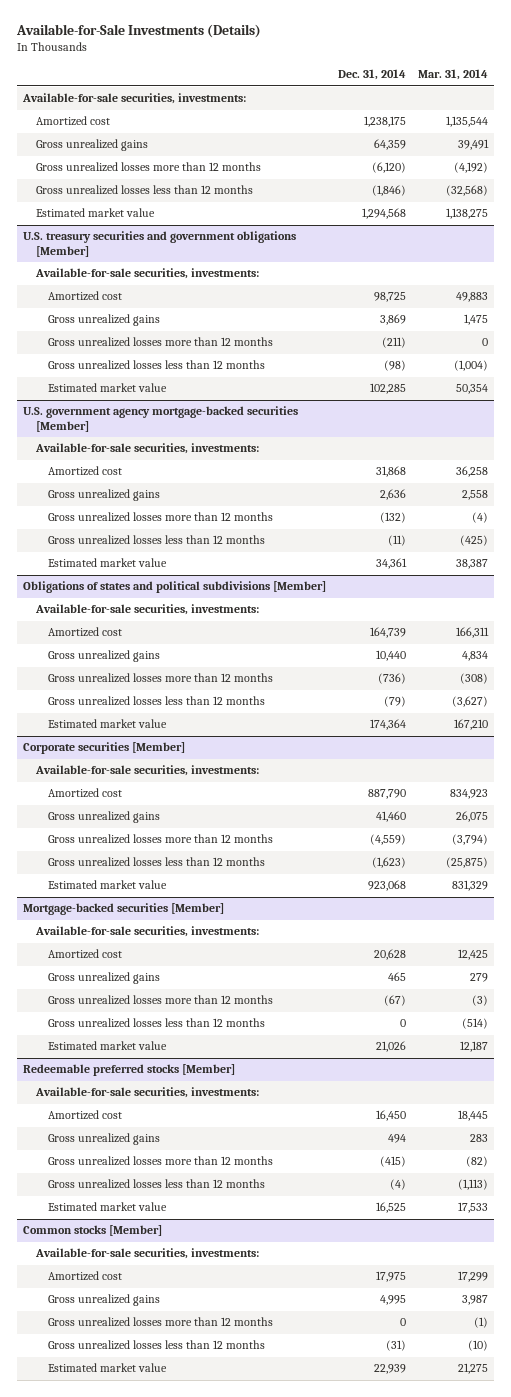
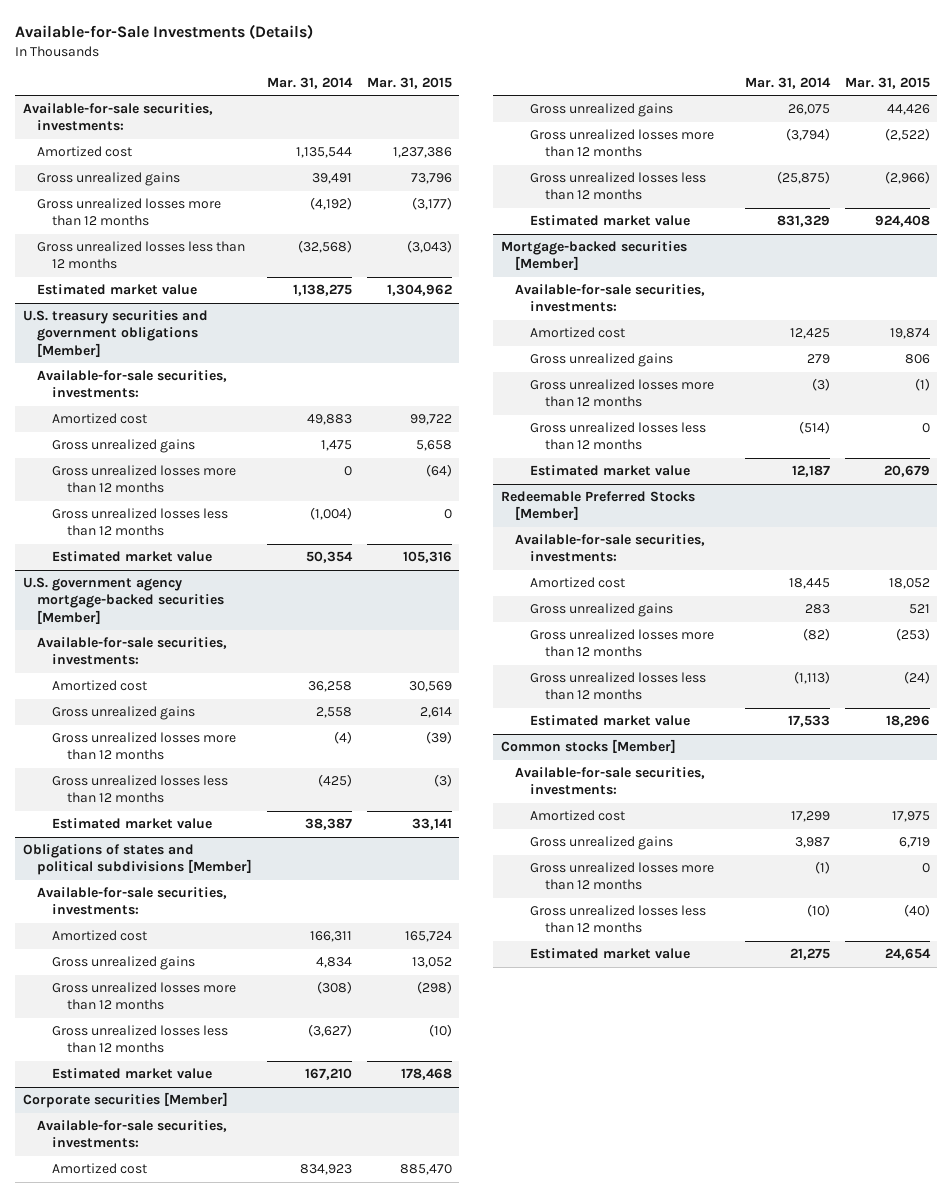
- | Dec. 31, 2014 | Mar. 31, 2014
+ | Mar. 31, 2014 | Mar. 31, 2015
- Redeemable preferred stocks [Member]
+ Redeemable Preferred Stocks [Member]

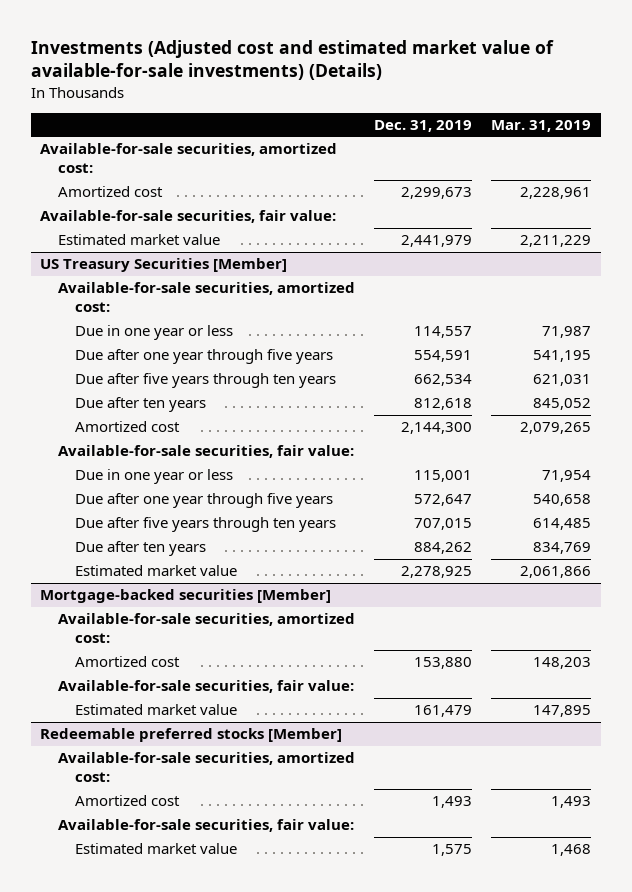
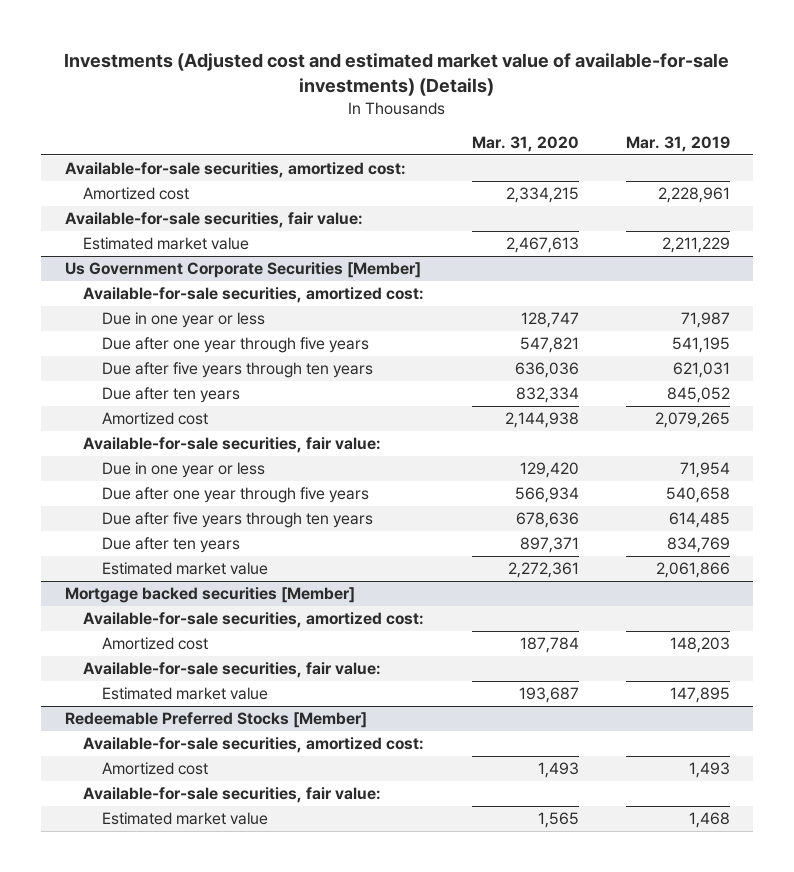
- | Dec. 31, 2019 | Mar. 31, 2019
+ | Mar. 31, 2020 | Mar. 31, 2019
- US Treasury Securities [Member]
+ Us Government Corporate Securities [Member]
- Mortgage-backed securities [Member]
+ Mortgage backed securities [Member]
- Redeemable preferred stocks [Member]
+ Redeemable Preferred Stocks [Member]

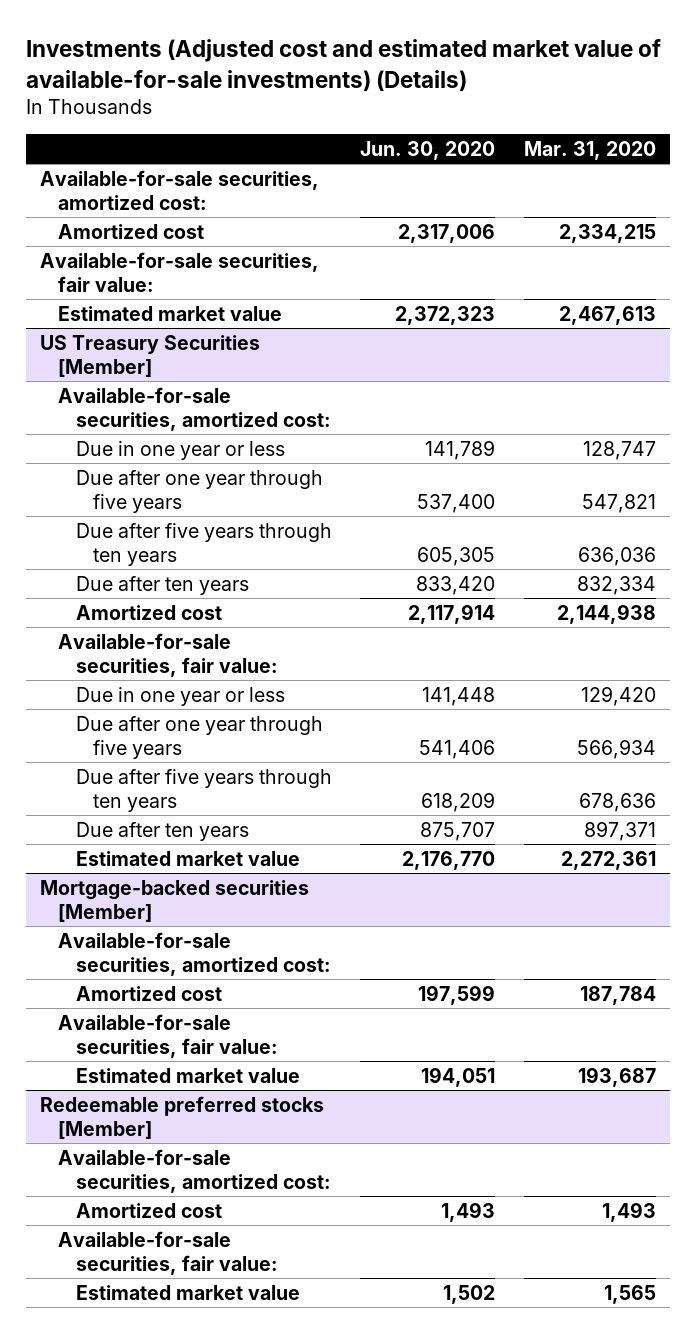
- | Mar. 31, 2020 | Mar. 31, 2019
+ | Jun. 30, 2020 | Mar. 31, 2020
- Us Government Corporate Securities [Member]
+ US Treasury Securities [Member]
- Mortgage backed securities [Member]
+ Mortgage-backed securities [Member]
- Redeemable Preferred Stocks [Member]
+ Redeemable preferred stocks [Member]

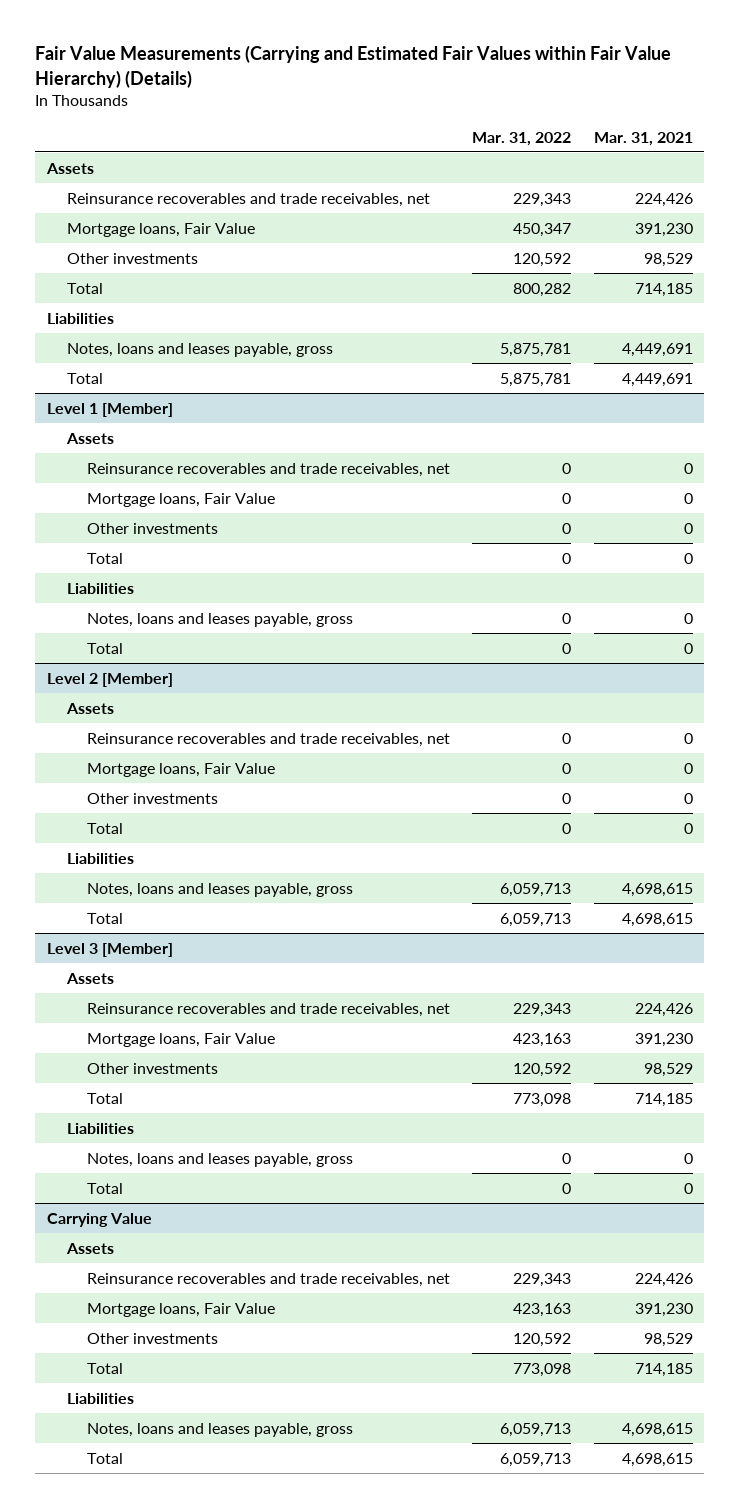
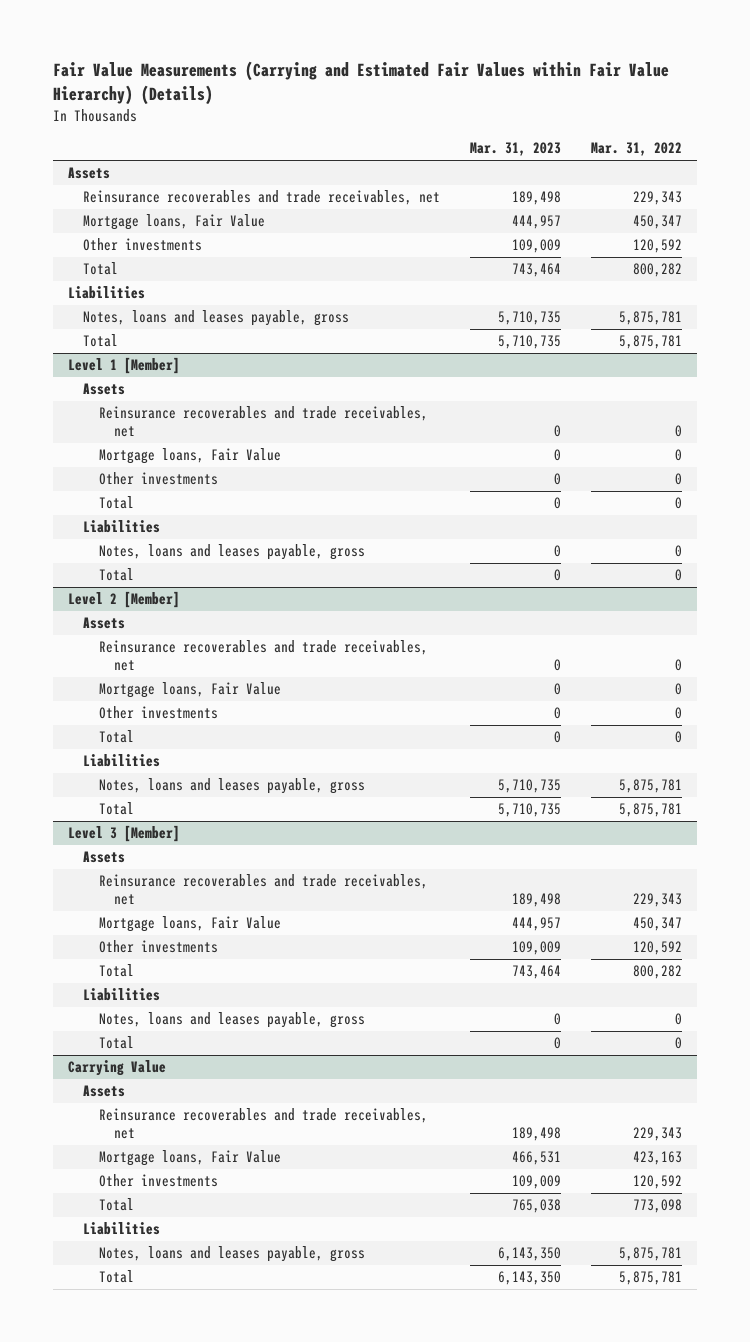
- | Mar. 31, 2022 | Mar. 31, 2021
+ | Mar. 31, 2023 | Mar. 31, 2022
@ Level 2 [Member]
- Notes, loans and leases payable, gross | 6,059,713 | 4,698,615
- Total | 6,059,713 | 4,698,615
+ Notes, loans and leases payable, gross | 5,710,735 | 5,875,781
+ Total | 5,710,735 | 5,875,781
@ Level 3 [Member]
- Mortgage loans, Fair Value | 423,163 | 391,230
+ Mortgage loans, Fair Value | 444,957 | 450,347
- Total | 773,098 | 714,185
+ Total | 743,464 | 800,282
@ Carrying Value
- Notes, loans and leases payable, gross | 6,059,713 | 4,698,615
- Total | 6,059,713 | 4,698,615
+ Notes, loans and leases payable, gross | 6,143,350 | 5,875,781
+ Total | 6,143,350 | 5,875,781

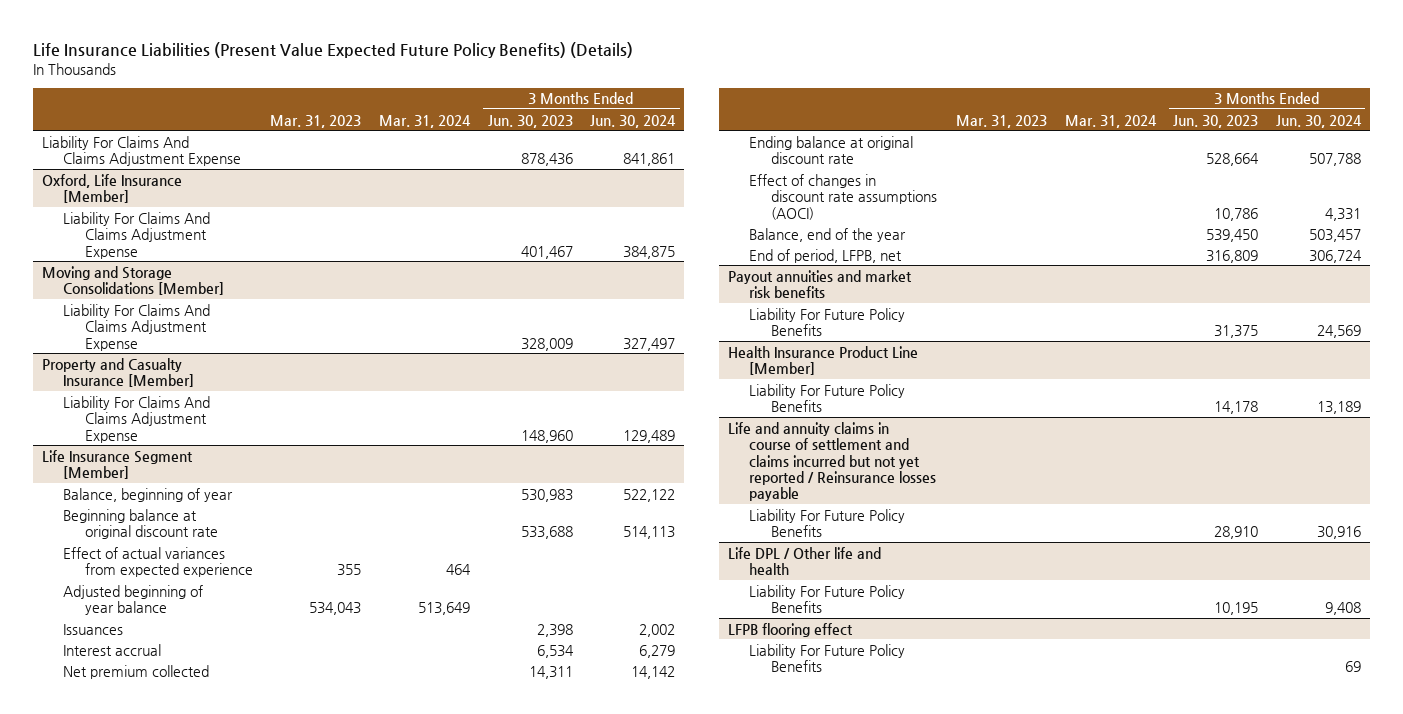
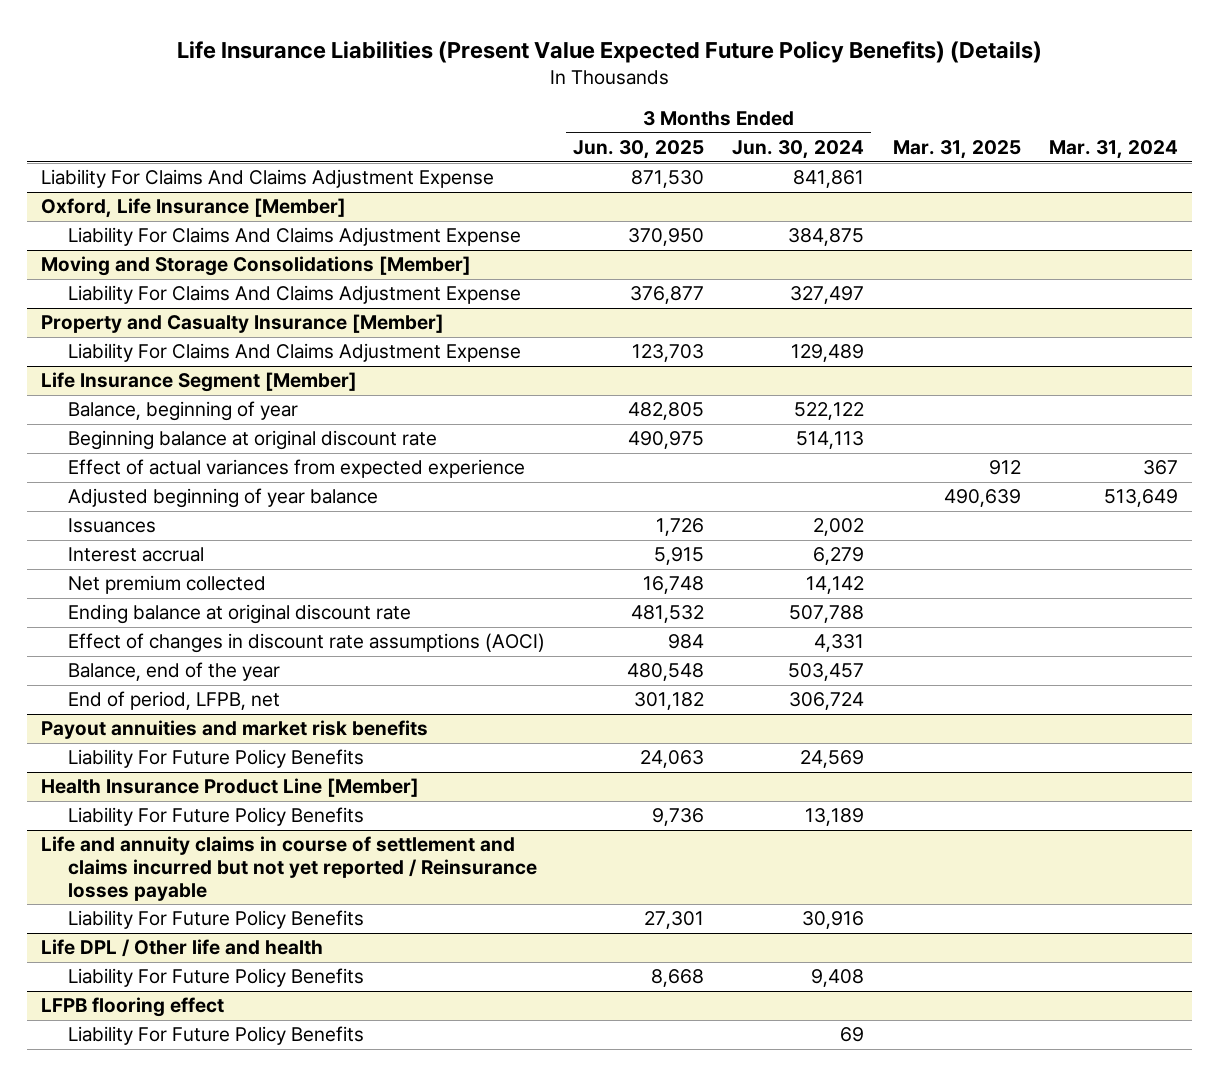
- | Mar. 31, 2023 | Mar. 31, 2024 | 3 Months Ended Jun. 30, 2023 | 3 Months Ended Jun. 30, 2024
+ | 3 Months Ended Jun. 30, 2025 | 3 Months Ended Jun. 30, 2024 | Mar. 31, 2025 | Mar. 31, 2024
@ Life Insurance Segment [Member]
- Effect of actual variances from expected experience | 355 | 464 | |
+ Effect of actual variances from expected experience | | | 912 | 367

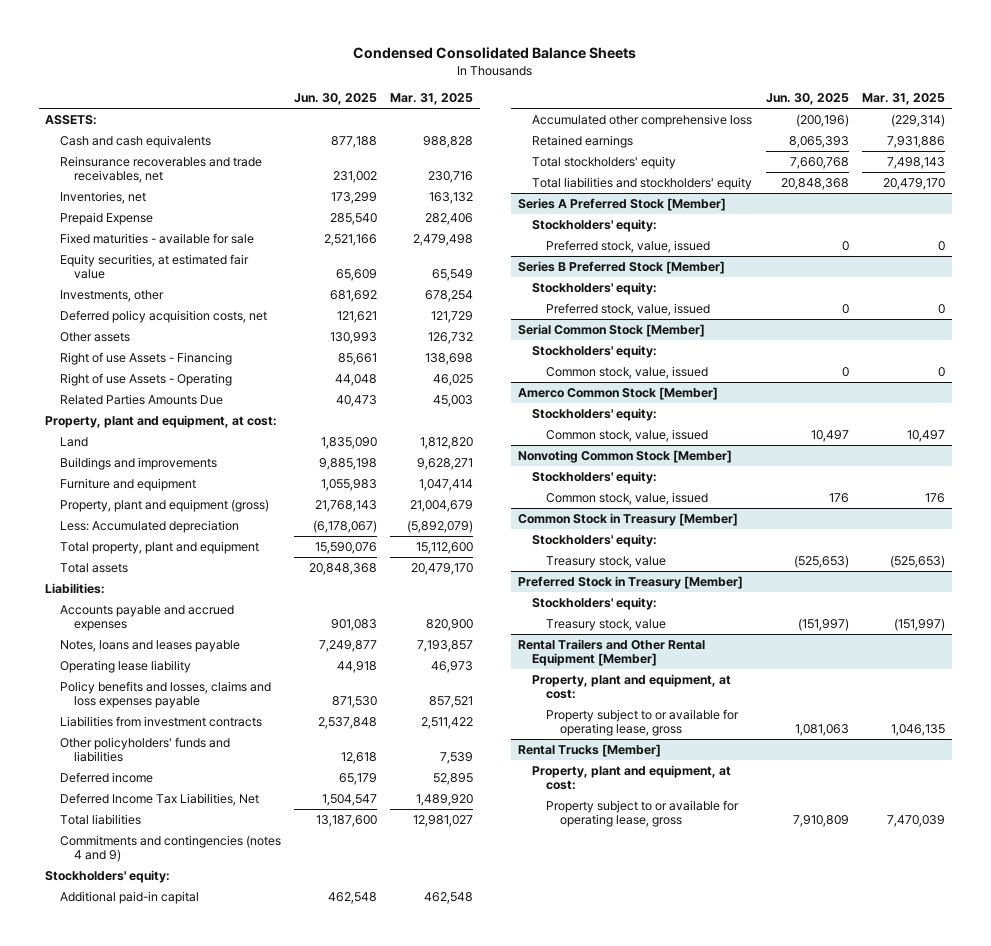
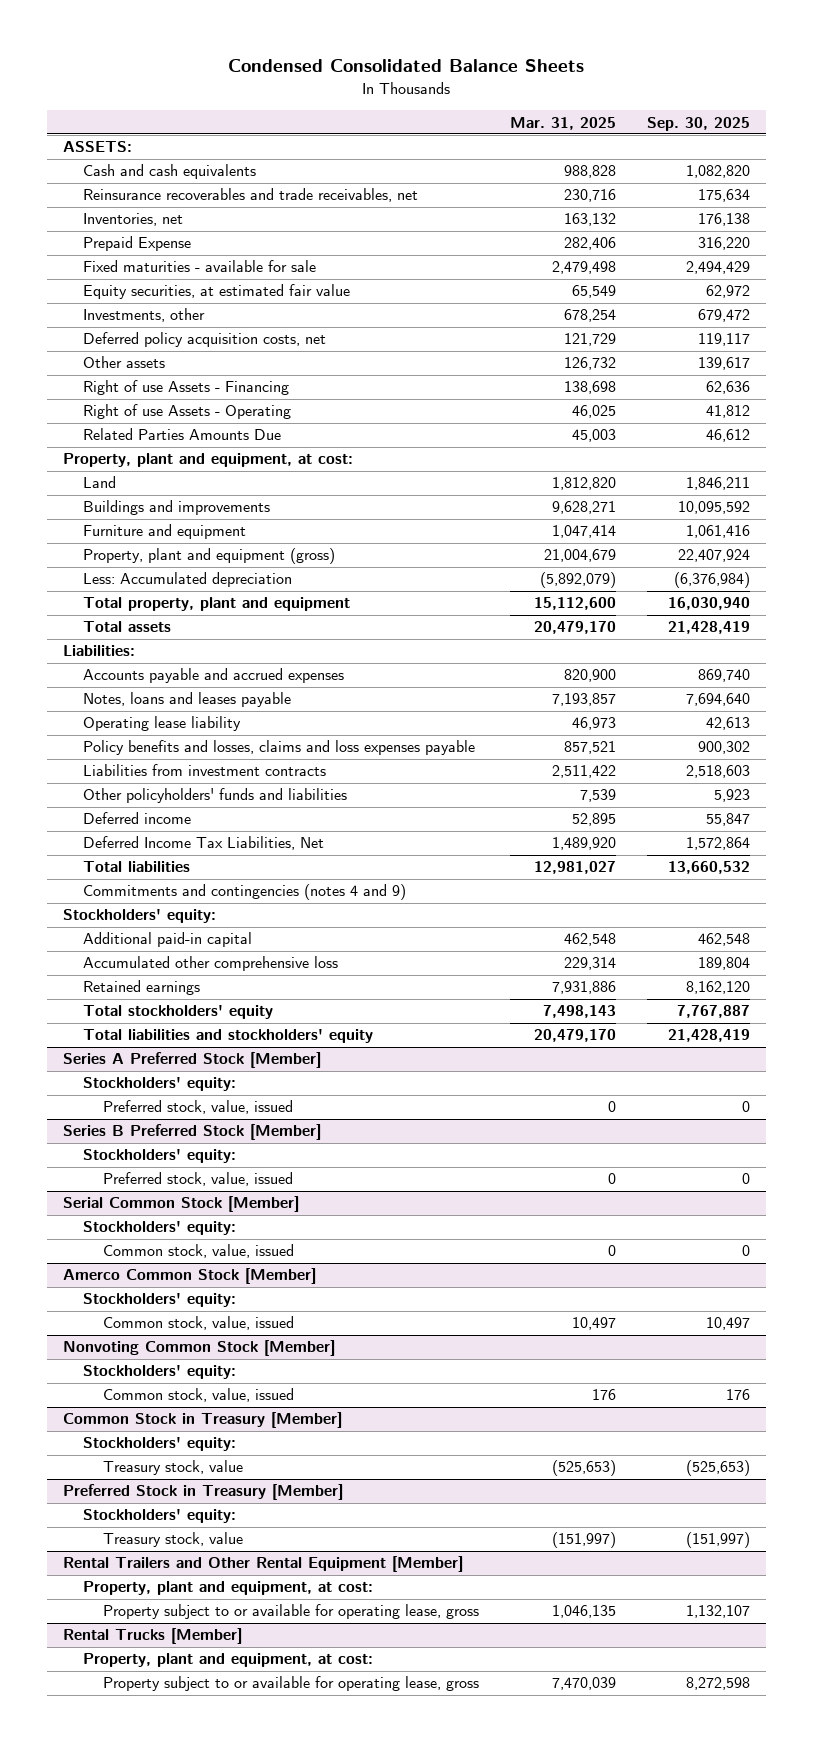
- | Jun. 30, 2025 | Mar. 31, 2025
+ | Mar. 31, 2025 | Sep. 30, 2025
- Accumulated other comprehensive loss | (200,196) | (229,314)
+ Accumulated other comprehensive loss | 229,314 | 189,804

